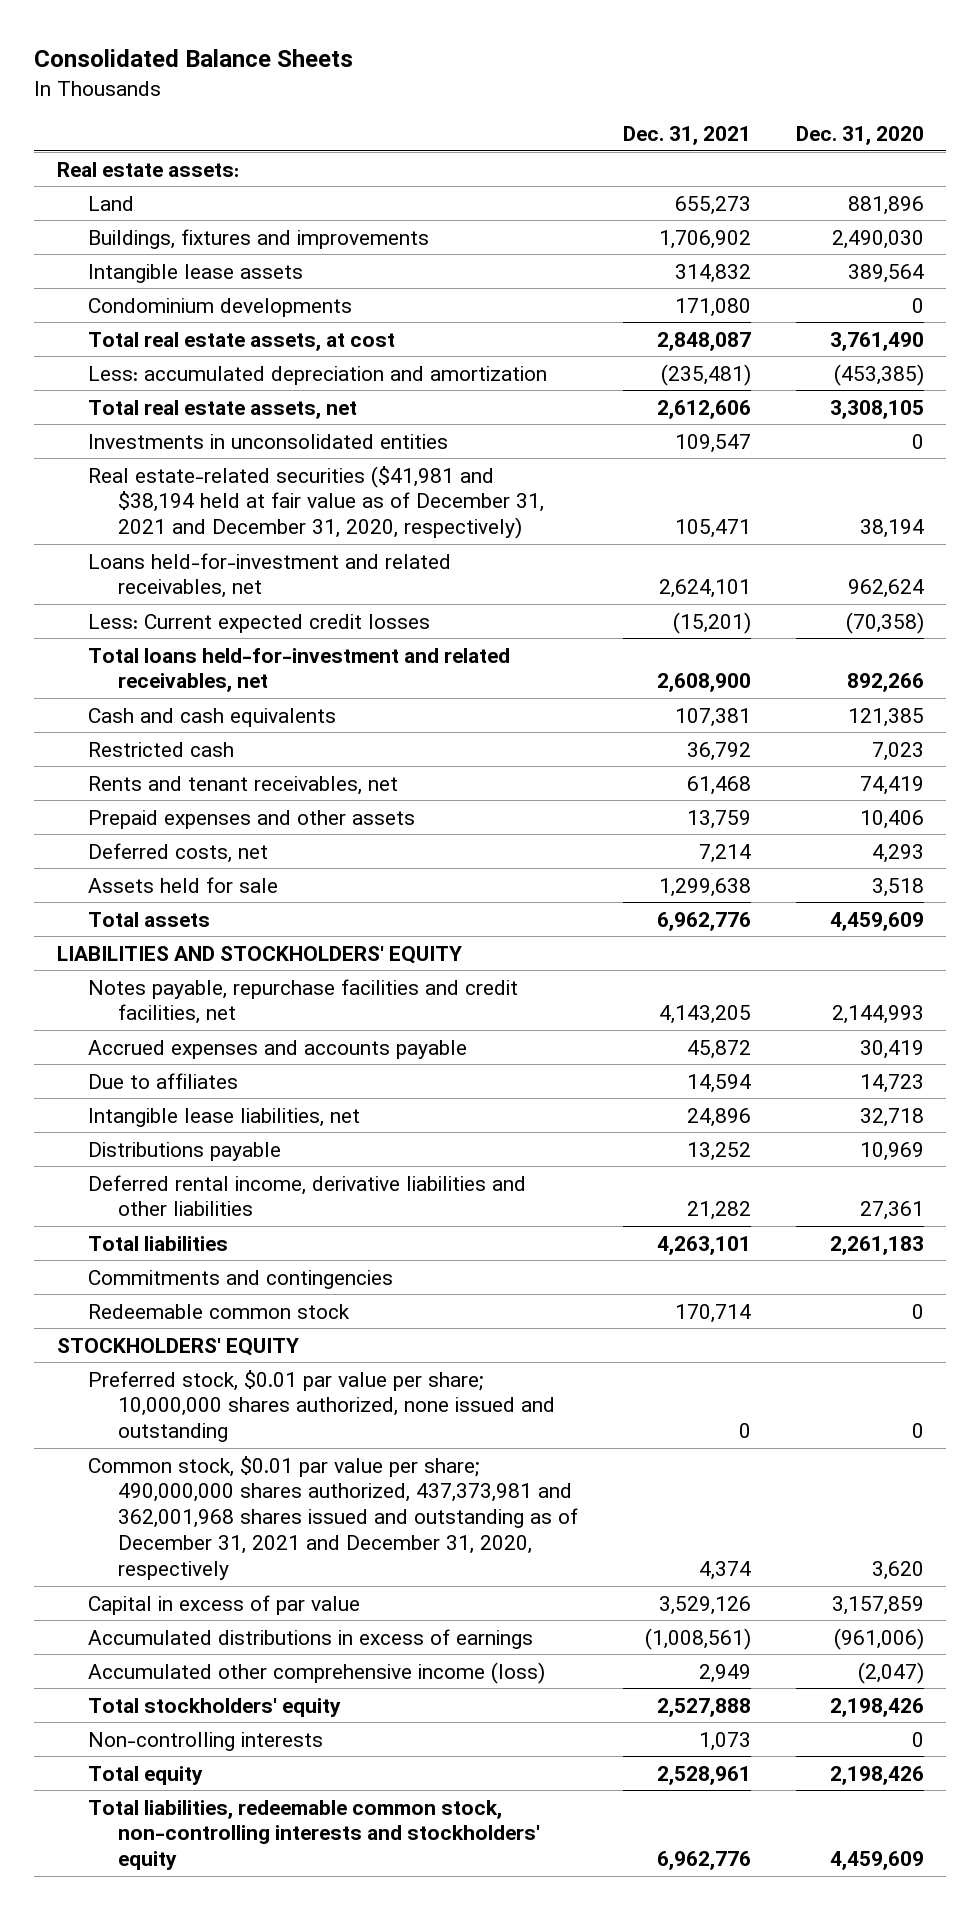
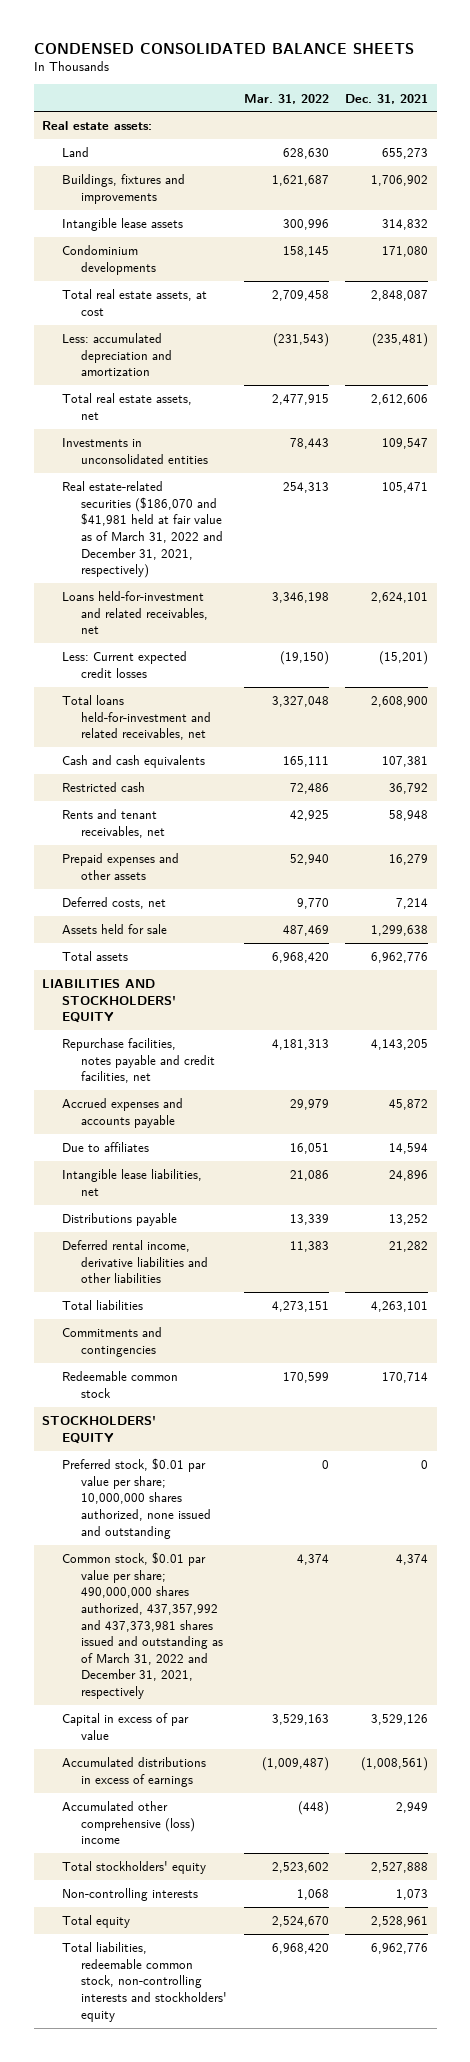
- Consolidated Balance Sheets
+ CONDENSED CONSOLIDATED BALANCE SHEETS
- | Dec. 31, 2021 | Dec. 31, 2020
+ | Mar. 31, 2022 | Dec. 31, 2021
- Real estate-related securities ($41,981 and $38,194 held at fair value as of December 31, 2021 and December 31, 2020, respectively) | 105,471 | 38,194
+ Real estate-related securities ($186,070 and $41,981 held at fair value as of March 31, 2022 and December 31, 2021, respectively) | 254,313 | 105,471
- Rents and tenant receivables, net | 61,468 | 74,419
- Prepaid expenses and other assets | 13,759 | 10,406
+ Rents and tenant receivables, net | 42,925 | 58,948
+ Prepaid expenses and other assets | 52,940 | 16,279
- Notes payable, repurchase facilities and credit facilities, net | 4,143,205 | 2,144,993
+ Repurchase facilities, notes payable and credit facilities, net | 4,181,313 | 4,143,205
- Common stock, $0.01 par value per share; 490,000,000 shares authorized, 437,373,981 and 362,001,968 shares issued and outstanding as of December 31, 2021 and December 31, 2020, respectively | 4,374 | 3,620
+ Common stock, $0.01 par value per share; 490,000,000 shares authorized, 437,357,992 and 437,373,981 shares issued and outstanding as of March 31, 2022 and December 31, 2021, respectively | 4,374 | 4,374
- Accumulated other comprehensive income (loss) | 2,949 | (2,047)
+ Accumulated other comprehensive (loss) income | (448) | 2,949

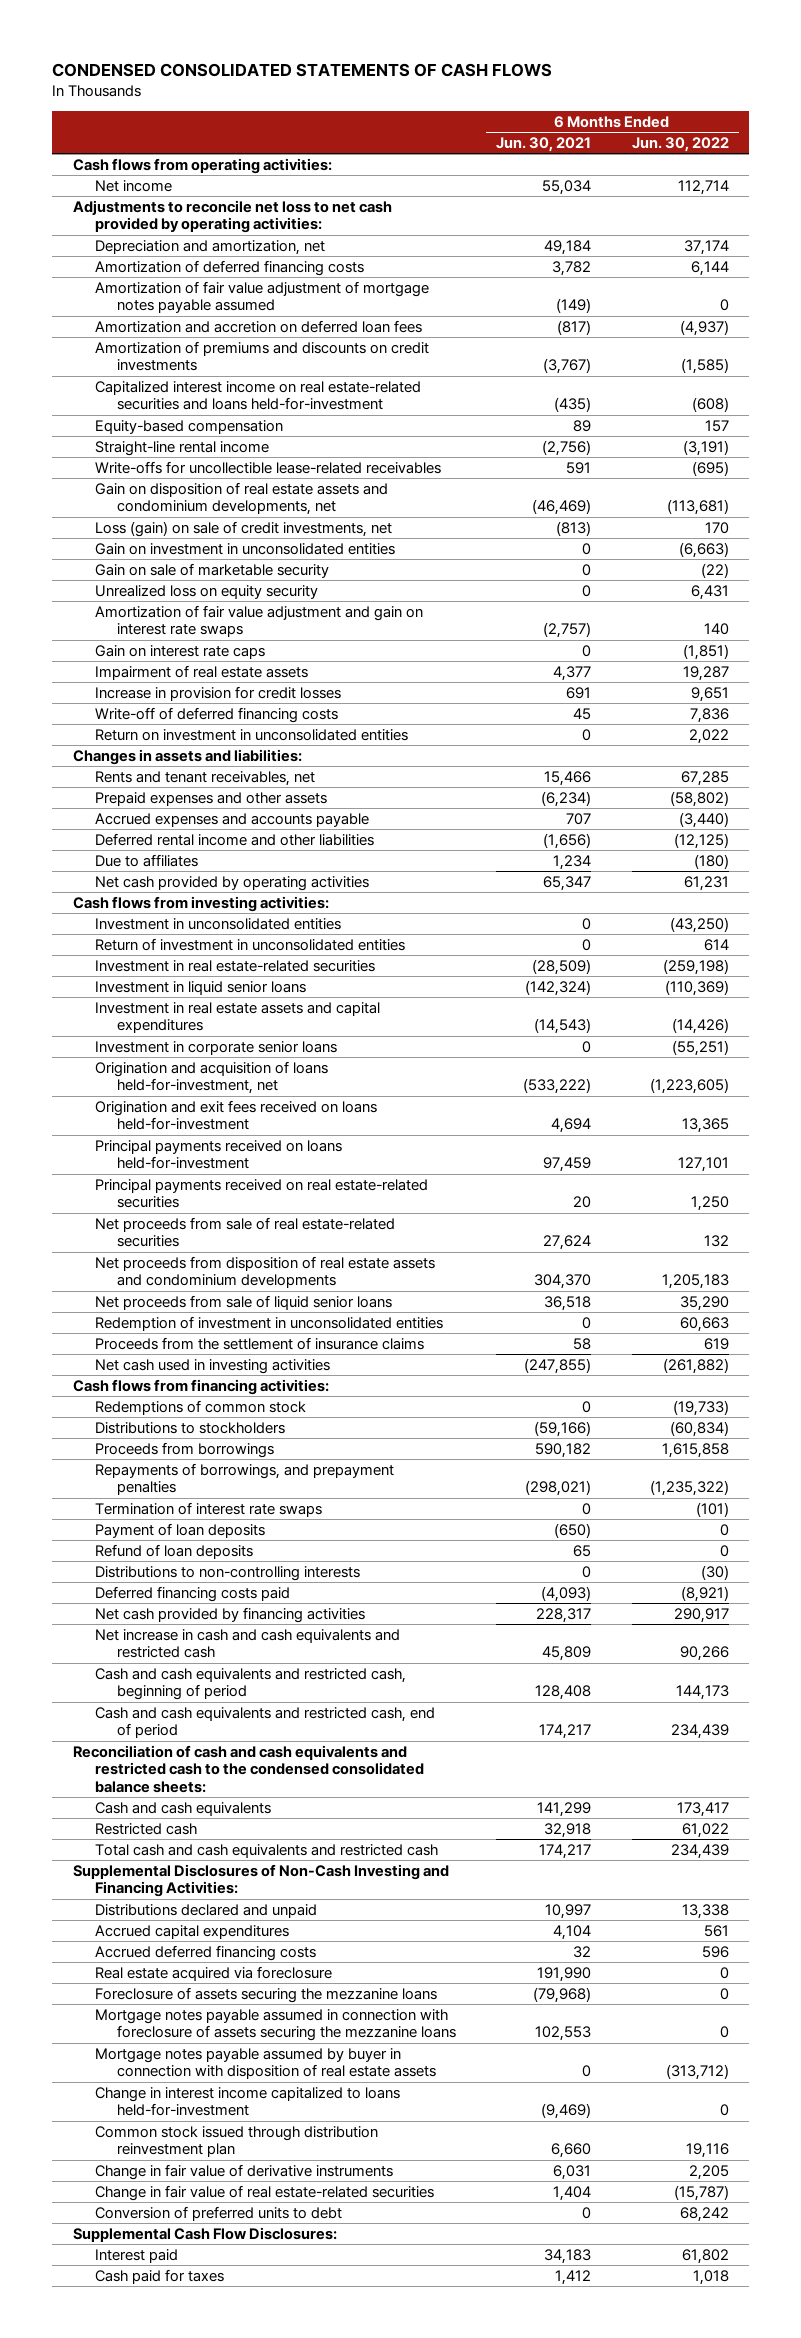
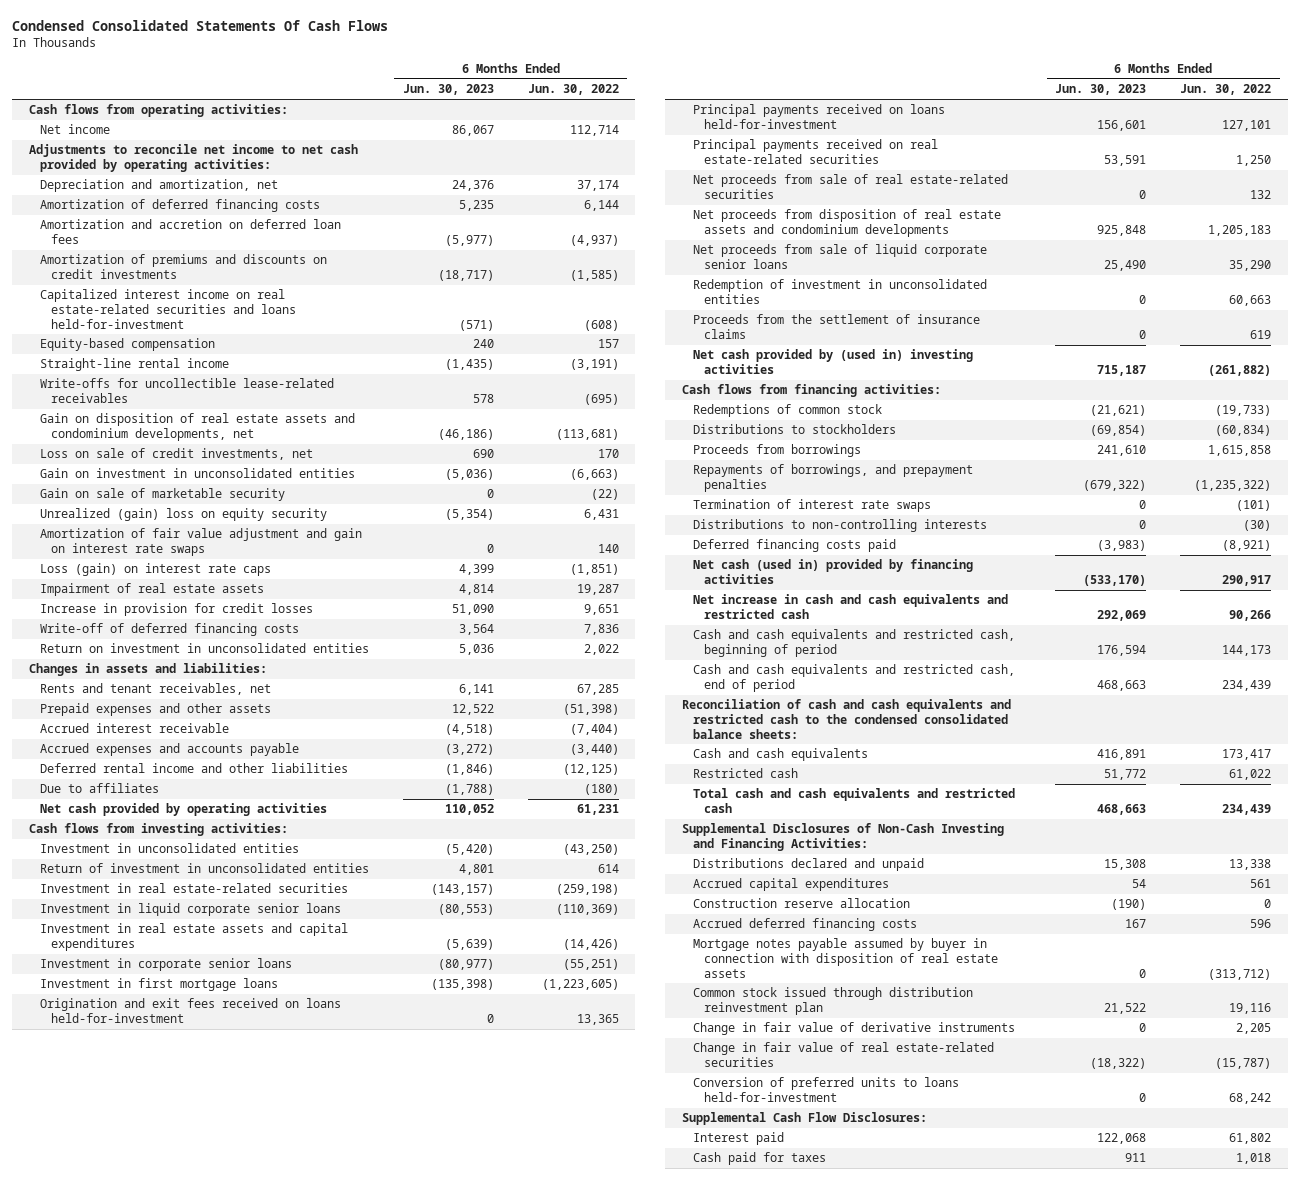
- CONDENSED CONSOLIDATED STATEMENTS OF CASH FLOWS
+ Condensed Consolidated Statements Of Cash Flows
- | 6 Months Ended Jun. 30, 2021 | 6 Months Ended Jun. 30, 2022
+ | 6 Months Ended Jun. 30, 2023 | 6 Months Ended Jun. 30, 2022
- Adjustments to reconcile net loss to net cash provided by operating activities:
+ Adjustments to reconcile net income to net cash provided by operating activities:
- Amortization of fair value adjustment of mortgage notes payable assumed | (149) | 0
- Loss (gain) on sale of credit investments, net | (813) | 170
+ Loss on sale of credit investments, net | 690 | 170
- Unrealized loss on equity security | 0 | 6,431
+ Unrealized (gain) loss on equity security | (5,354) | 6,431
- Gain on interest rate caps | 0 | (1,851)
+ Loss (gain) on interest rate caps | 4,399 | (1,851)
- Prepaid expenses and other assets | (6,234) | (58,802)
+ Prepaid expenses and other assets | 12,522 | (51,398)
+ Accrued interest receivable | (4,518) | (7,404)
- Investment in liquid senior loans | (142,324) | (110,369)
+ Investment in liquid corporate senior loans | (80,553) | (110,369)
- Origination and acquisition of loans held-for-investment, net | (533,222) | (1,223,605)
+ Investment in first mortgage loans | (135,398) | (1,223,605)
- Net proceeds from sale of liquid senior loans | 36,518 | 35,290
+ Net proceeds from sale of liquid corporate senior loans | 25,490 | 35,290
- Net cash used in investing activities | (247,855) | (261,882)
+ Net cash provided by (used in) investing activities | 715,187 | (261,882)
- Payment of loan deposits | (650) | 0
- Refund of loan deposits | 65 | 0
- Net cash provided by financing activities | 228,317 | 290,917
+ Net cash (used in) provided by financing activities | (533,170) | 290,917
+ Construction reserve allocation | (190) | 0
- Real estate acquired via foreclosure | 191,990 | 0
- Foreclosure of assets securing the mezzanine loans | (79,968) | 0
- Mortgage notes payable assumed in connection with foreclosure of assets securing the mezzanine loans | 102,553 | 0
- Change in interest income capitalized to loans held-for-investment | (9,469) | 0
- Conversion of preferred units to debt | 0 | 68,242
+ Conversion of preferred units to loans held-for-investment | 0 | 68,242

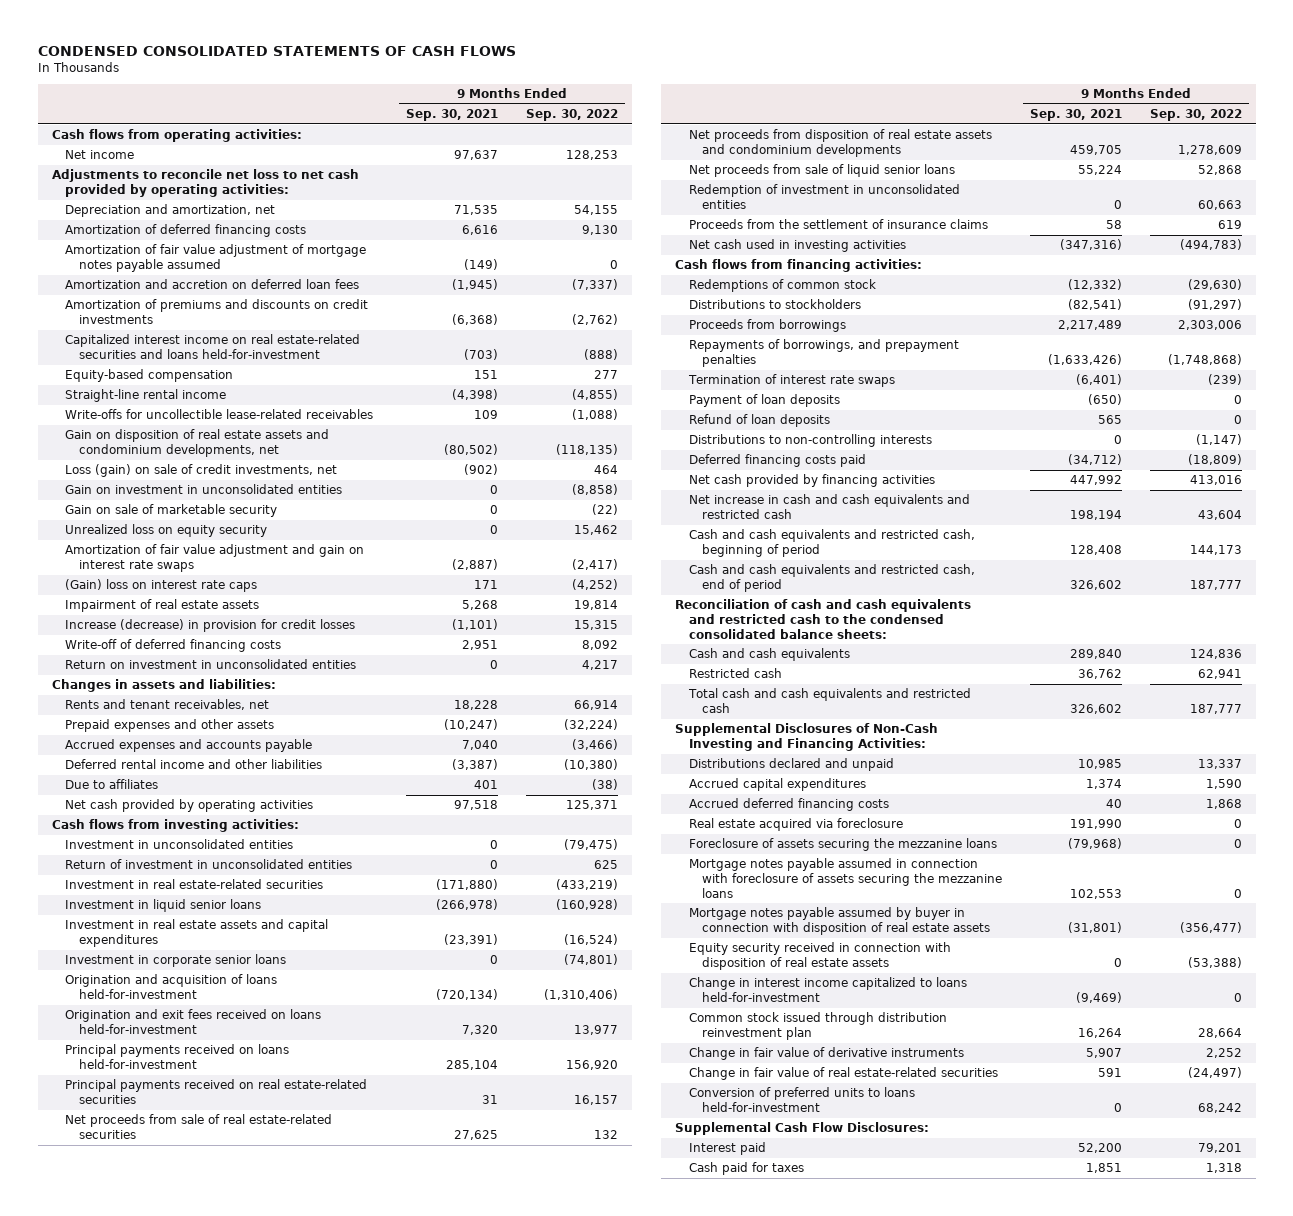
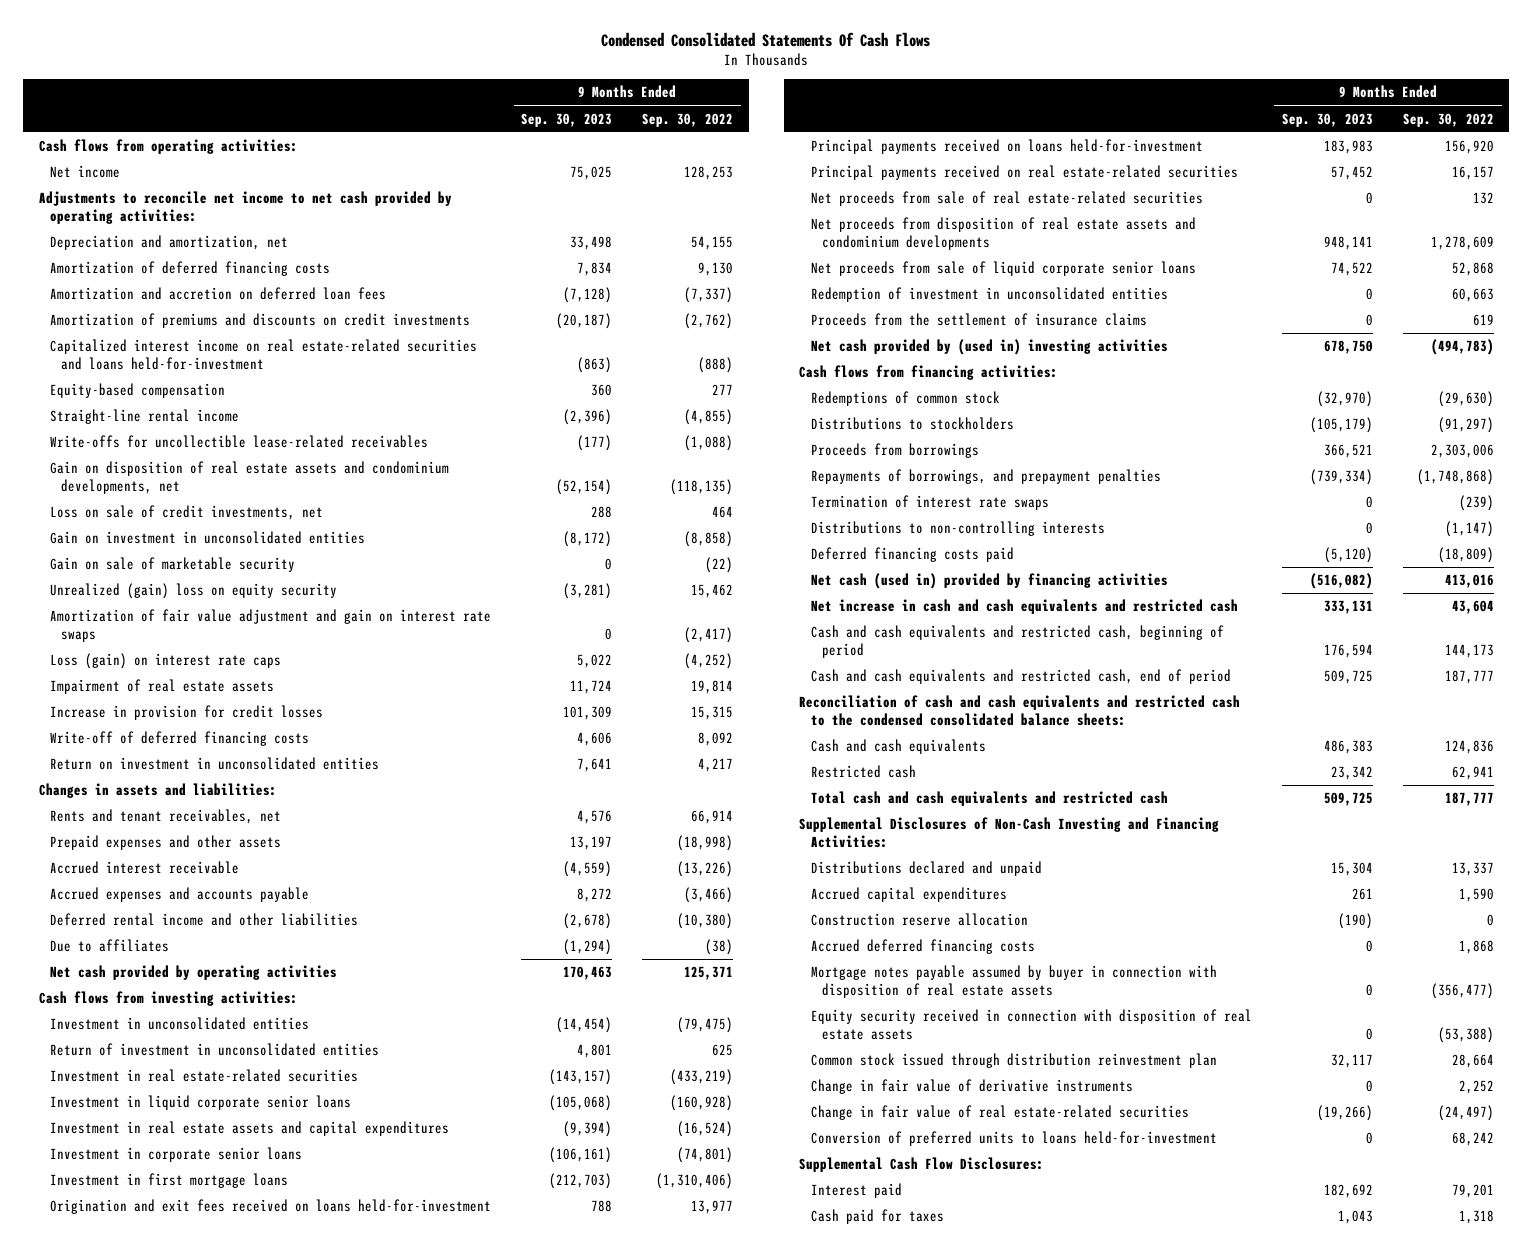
- CONDENSED CONSOLIDATED STATEMENTS OF CASH FLOWS
+ Condensed Consolidated Statements Of Cash Flows
- | 9 Months Ended Sep. 30, 2021 | 9 Months Ended Sep. 30, 2022
+ | 9 Months Ended Sep. 30, 2023 | 9 Months Ended Sep. 30, 2022
- Adjustments to reconcile net loss to net cash provided by operating activities:
+ Adjustments to reconcile net income to net cash provided by operating activities:
- Amortization of fair value adjustment of mortgage notes payable assumed | (149) | 0
- Loss (gain) on sale of credit investments, net | (902) | 464
+ Loss on sale of credit investments, net | 288 | 464
- Unrealized loss on equity security | 0 | 15,462
+ Unrealized (gain) loss on equity security | (3,281) | 15,462
- (Gain) loss on interest rate caps | 171 | (4,252)
+ Loss (gain) on interest rate caps | 5,022 | (4,252)
- Increase (decrease) in provision for credit losses | (1,101) | 15,315
+ Increase in provision for credit losses | 101,309 | 15,315
- Prepaid expenses and other assets | (10,247) | (32,224)
+ Prepaid expenses and other assets | 13,197 | (18,998)
+ Accrued interest receivable | (4,559) | (13,226)
- Investment in liquid senior loans | (266,978) | (160,928)
+ Investment in liquid corporate senior loans | (105,068) | (160,928)
- Origination and acquisition of loans held-for-investment | (720,134) | (1,310,406)
+ Investment in first mortgage loans | (212,703) | (1,310,406)
- Net proceeds from sale of liquid senior loans | 55,224 | 52,868
+ Net proceeds from sale of liquid corporate senior loans | 74,522 | 52,868
- Net cash used in investing activities | (347,316) | (494,783)
+ Net cash provided by (used in) investing activities | 678,750 | (494,783)
- Payment of loan deposits | (650) | 0
- Refund of loan deposits | 565 | 0
- Net cash provided by financing activities | 447,992 | 413,016
+ Net cash (used in) provided by financing activities | (516,082) | 413,016
+ Construction reserve allocation | (190) | 0
- Real estate acquired via foreclosure | 191,990 | 0
- Foreclosure of assets securing the mezzanine loans | (79,968) | 0
- Mortgage notes payable assumed in connection with foreclosure of assets securing the mezzanine loans | 102,553 | 0
- Change in interest income capitalized to loans held-for-investment | (9,469) | 0

